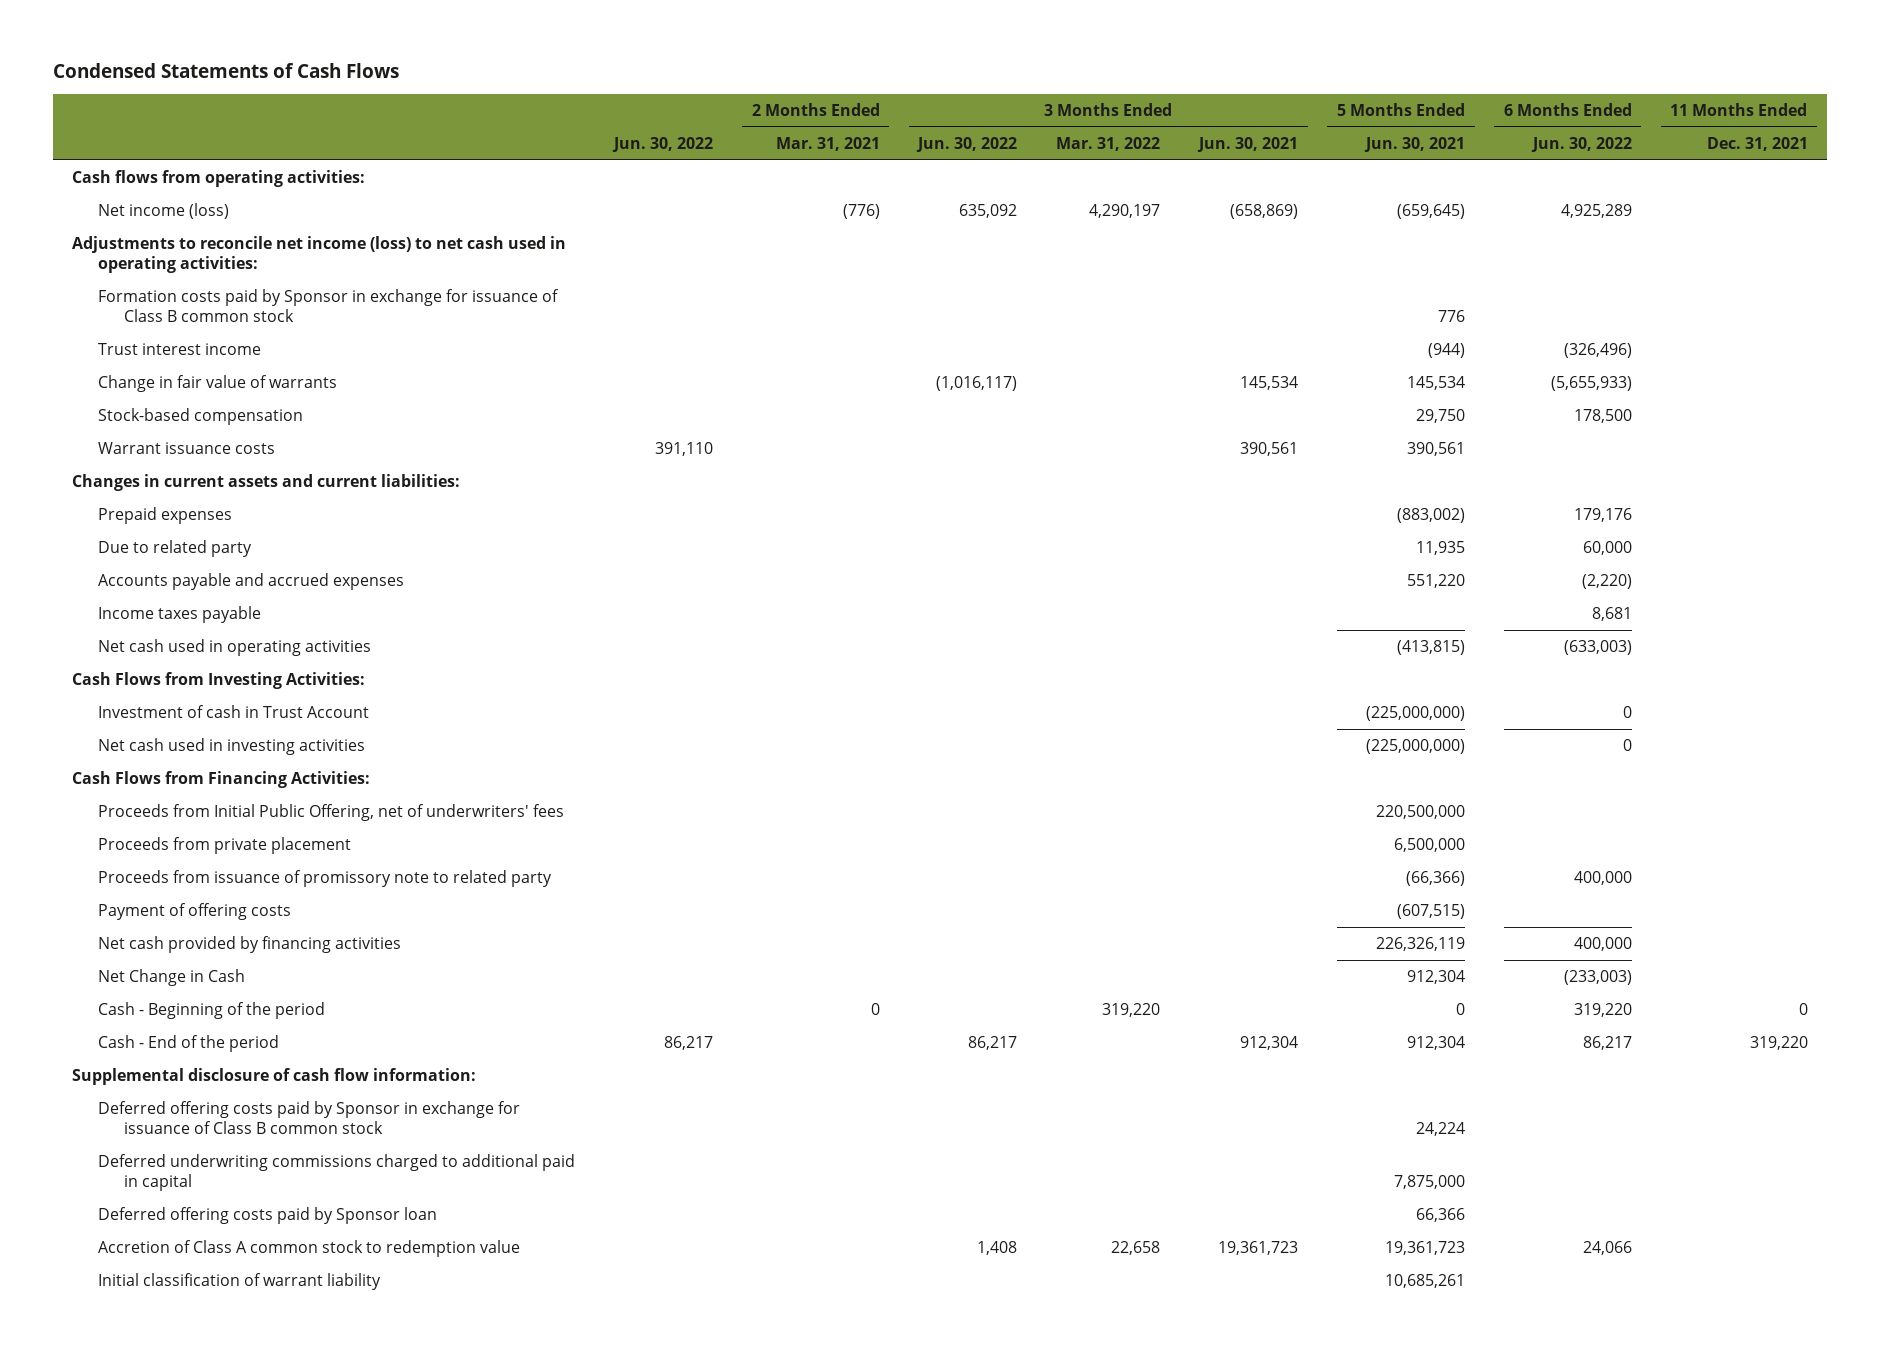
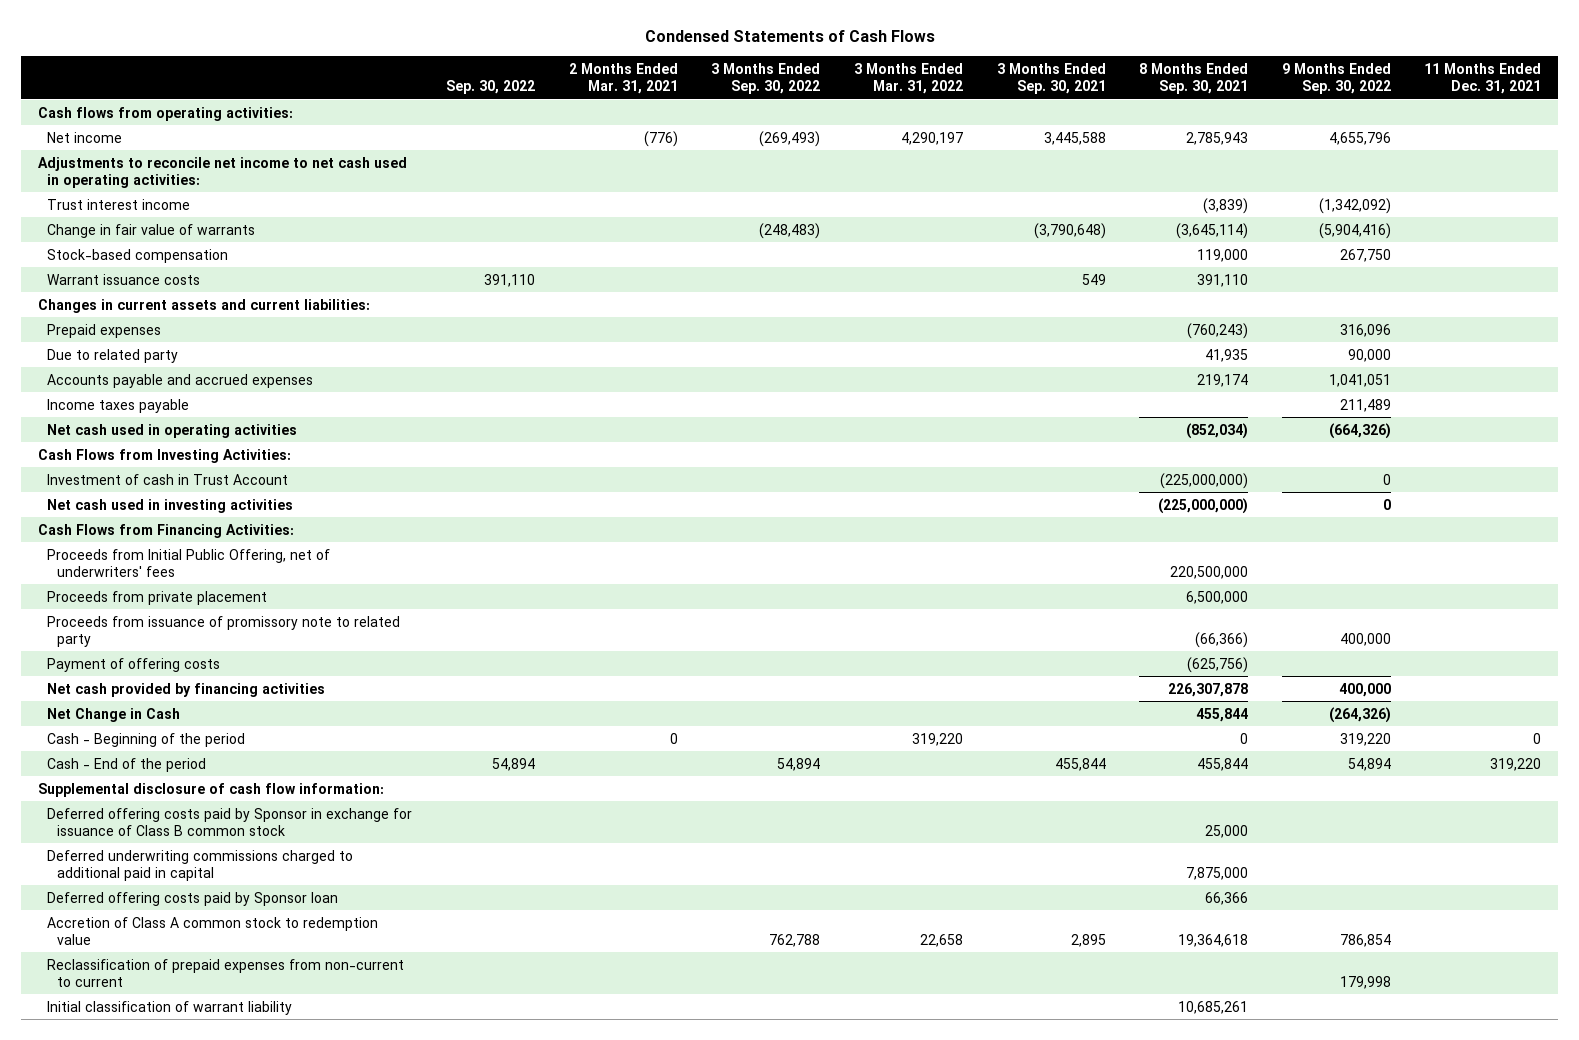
- | Jun. 30, 2022 | 2 Months Ended Mar. 31, 2021 | 3 Months Ended Jun. 30, 2022 | 3 Months Ended Mar. 31, 2022 | 3 Months Ended Jun. 30, 2021 | 5 Months Ended Jun. 30, 2021 | 6 Months Ended Jun. 30, 2022 | 11 Months Ended Dec. 31, 2021
+ | Sep. 30, 2022 | 2 Months Ended Mar. 31, 2021 | 3 Months Ended Sep. 30, 2022 | 3 Months Ended Mar. 31, 2022 | 3 Months Ended Sep. 30, 2021 | 8 Months Ended Sep. 30, 2021 | 9 Months Ended Sep. 30, 2022 | 11 Months Ended Dec. 31, 2021
- Net income (loss) | | (776) | 635,092 | 4,290,197 | (658,869) | (659,645) | 4,925,289 |
- Adjustments to reconcile net income (loss) to net cash used in operating activities:
- Formation costs paid by Sponsor in exchange for issuance of Class B common stock | | | | | | 776 | |
+ Net income | | (776) | (269,493) | 4,290,197 | 3,445,588 | 2,785,943 | 4,655,796 |
+ Adjustments to reconcile net income to net cash used in operating activities:
+ Reclassification of prepaid expenses from non-current to current | | | | | | | 179,998 |

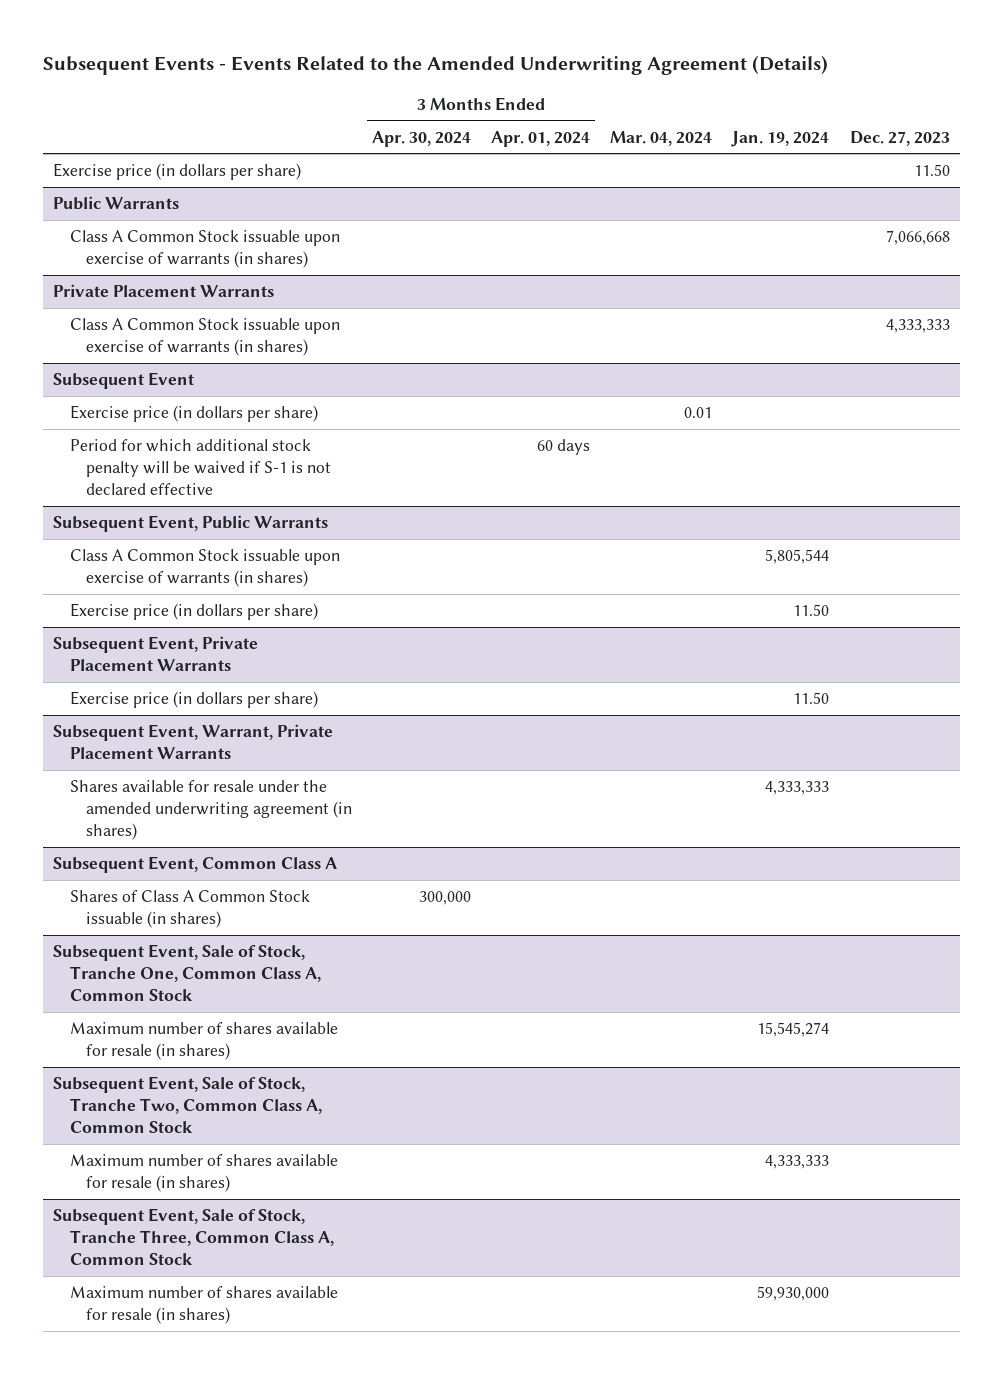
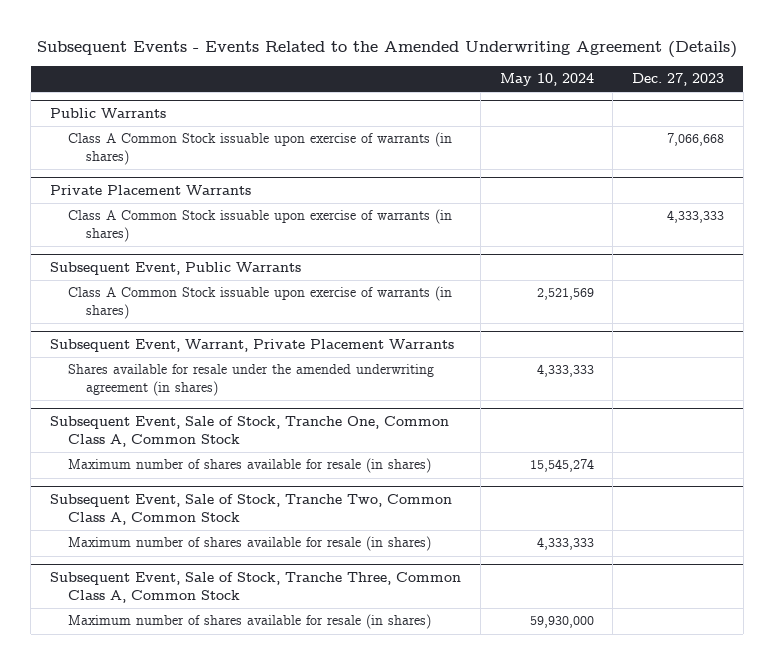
- | 3 Months Ended Apr. 30, 2024 | 3 Months Ended Apr. 01, 2024 | Mar. 04, 2024 | Jan. 19, 2024 | Dec. 27, 2023
+ | May 10, 2024 | Dec. 27, 2023
- Exercise price (in dollars per share) | | | | | 11.50
- Subsequent Event
- Exercise price (in dollars per share) | | | 0.01 | |
- Period for which additional stock penalty will be waived if S-1 is not declared effective | | 60 days | | |
@ Subsequent Event, Public Warrants
- Exercise price (in dollars per share) | | | | 11.50 |
- Subsequent Event, Private Placement Warrants
- Exercise price (in dollars per share) | | | | 11.50 |
- Subsequent Event, Common Class A
- Shares of Class A Common Stock issuable (in shares) | 300,000 | | | |

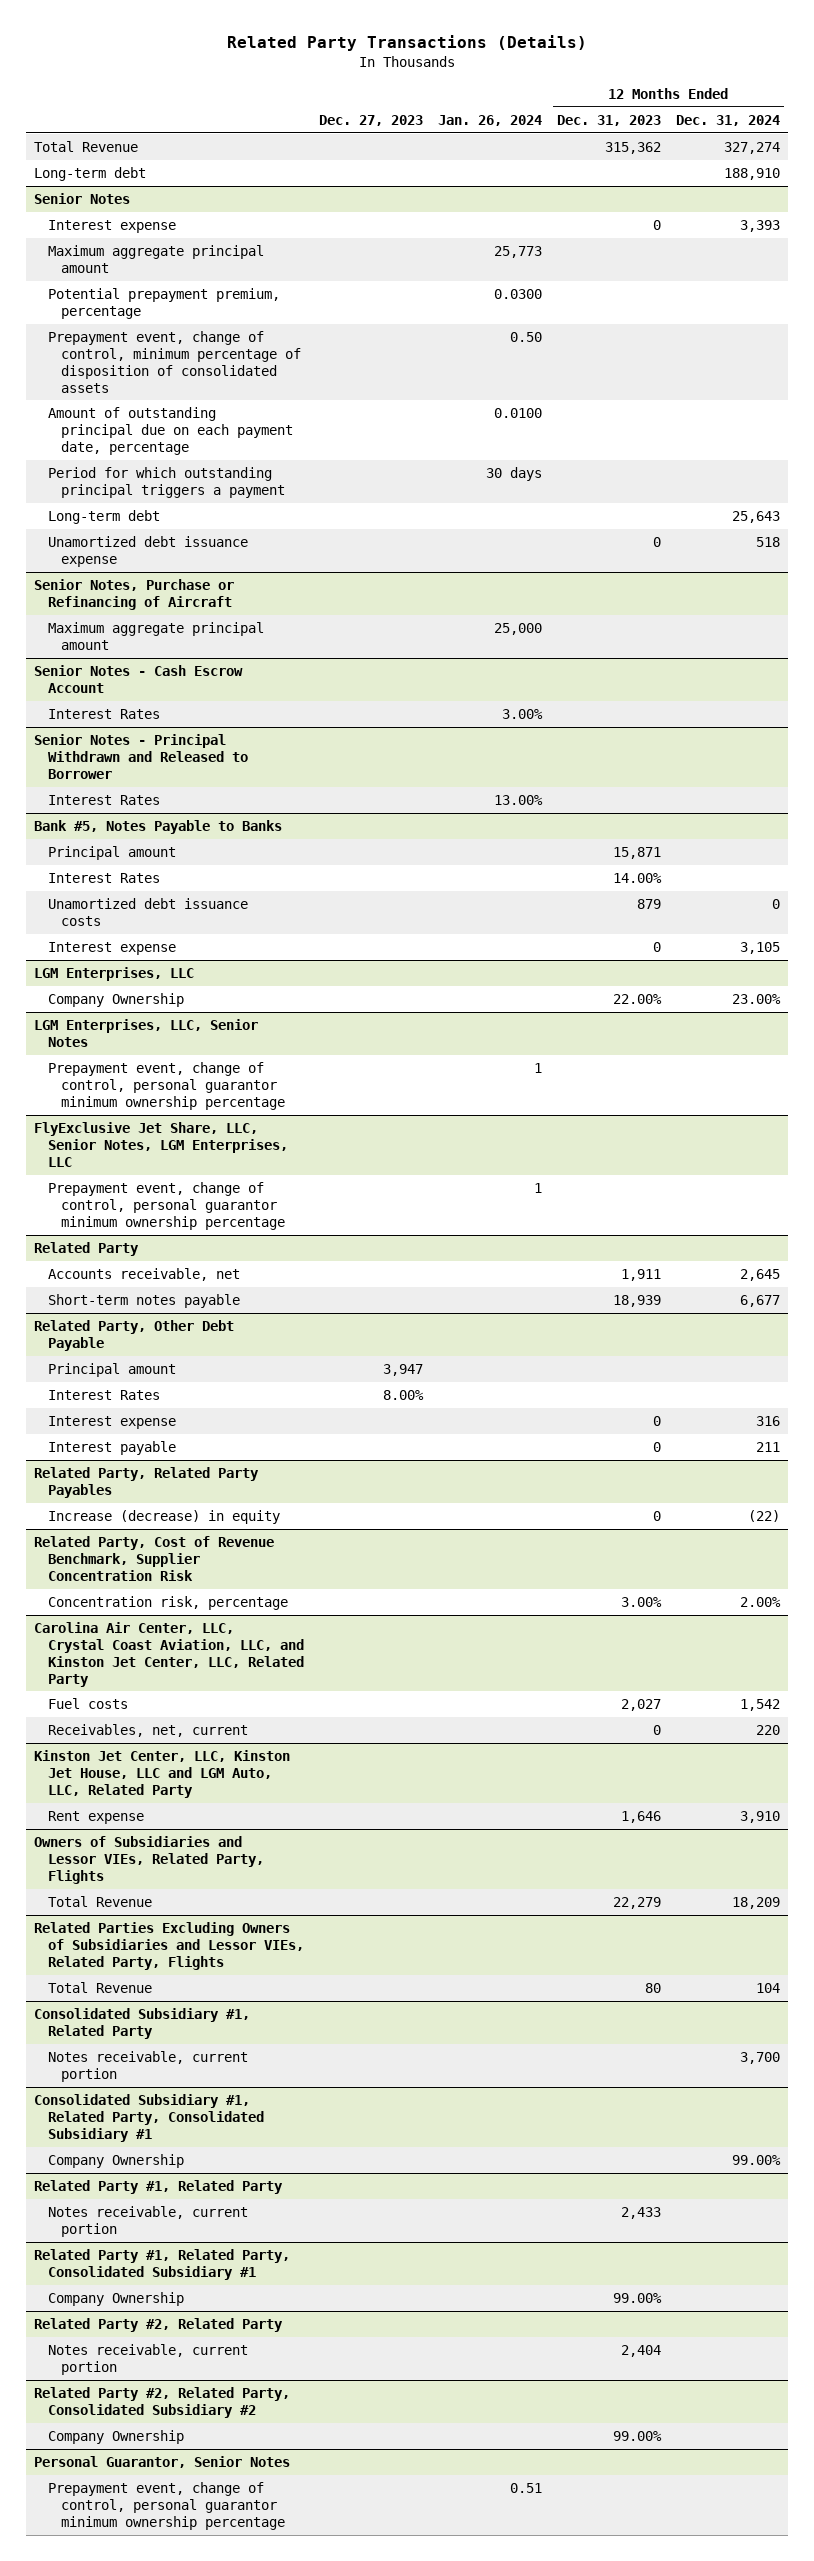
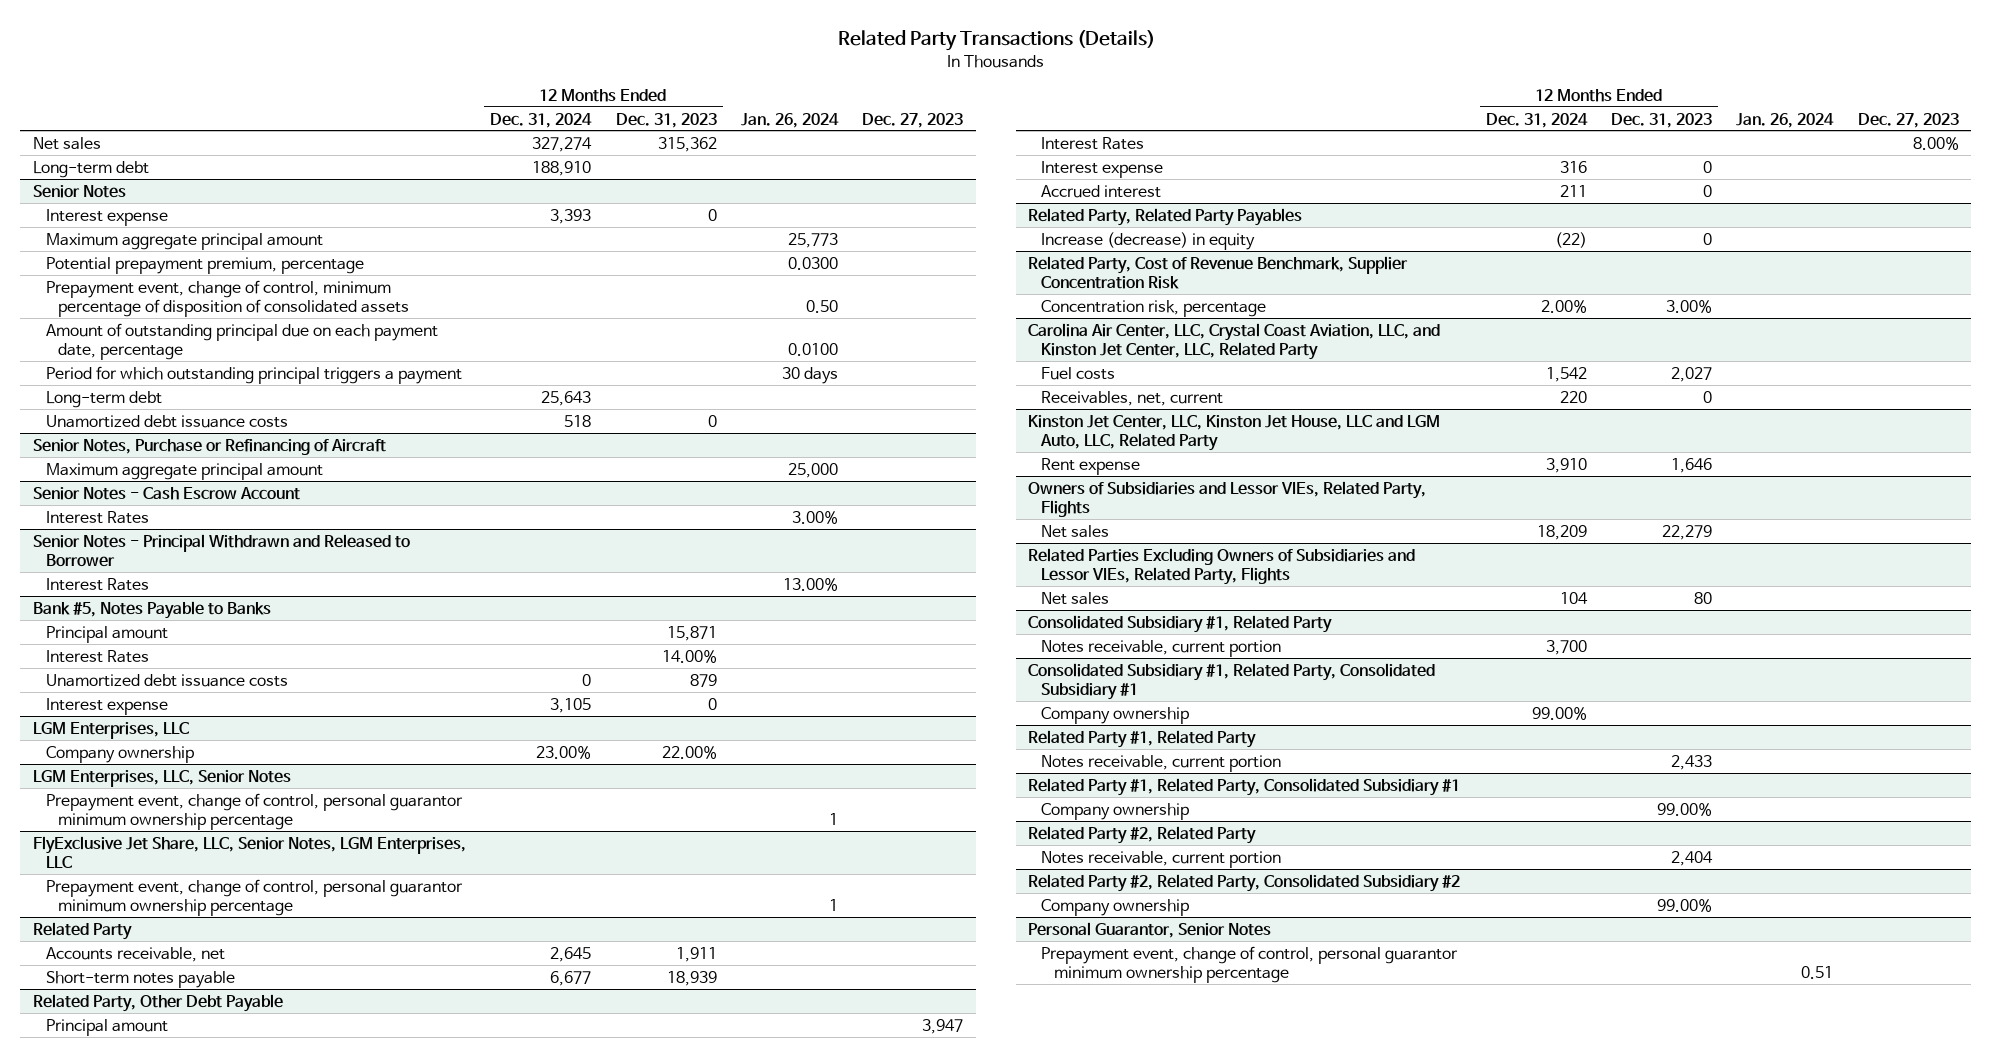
- | Dec. 27, 2023 | Jan. 26, 2024 | 12 Months Ended Dec. 31, 2023 | 12 Months Ended Dec. 31, 2024
+ | 12 Months Ended Dec. 31, 2024 | 12 Months Ended Dec. 31, 2023 | Jan. 26, 2024 | Dec. 27, 2023
- Total Revenue | | | 315,362 | 327,274
+ Net sales | 327,274 | 315,362 | |
@ Senior Notes
- Unamortized debt issuance expense | | | 0 | 518
+ Unamortized debt issuance costs | 518 | 0 | |
@ LGM Enterprises, LLC
- Company Ownership | | | 22.00% | 23.00%
+ Company ownership | 23.00% | 22.00% | |
@ Related Party, Other Debt Payable
- Interest payable | | | 0 | 211
+ Accrued interest | 211 | 0 | |
@ Owners of Subsidiaries and Lessor VIEs, Related Party, Flights
- Total Revenue | | | 22,279 | 18,209
+ Net sales | 18,209 | 22,279 | |
@ Related Parties Excluding Owners of Subsidiaries and Lessor VIEs, Related Party, Flights
- Total Revenue | | | 80 | 104
+ Net sales | 104 | 80 | |
@ Consolidated Subsidiary #1, Related Party, Consolidated Subsidiary #1
- Company Ownership | | | | 99.00%
+ Company ownership | 99.00% | | |
@ Related Party #1, Related Party, Consolidated Subsidiary #1
- Company Ownership | | | 99.00% |
+ Company ownership | | 99.00% | |
@ Related Party #2, Related Party, Consolidated Subsidiary #2
- Company Ownership | | | 99.00% |
+ Company ownership | | 99.00% | |

